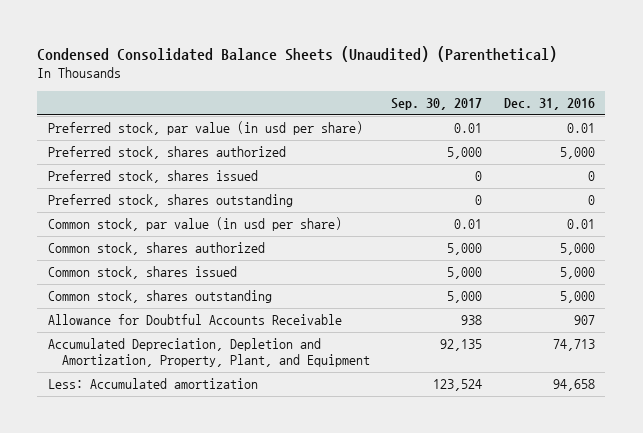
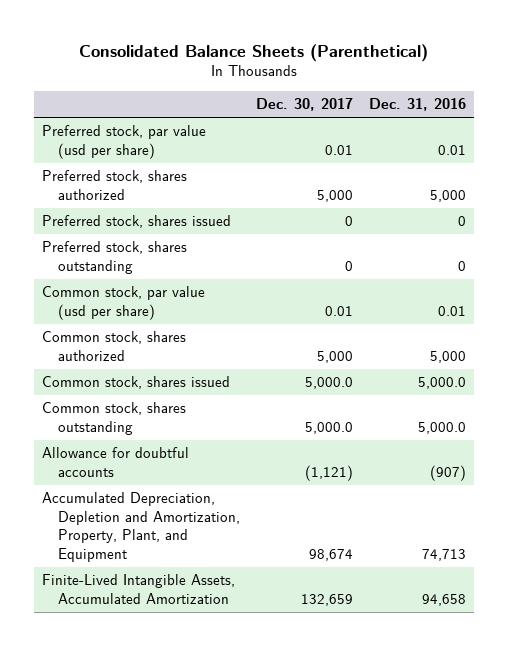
- Condensed Consolidated Balance Sheets (Unaudited) (Parenthetical)
+ Consolidated Balance Sheets (Parenthetical)
- | Sep. 30, 2017 | Dec. 31, 2016
+ | Dec. 30, 2017 | Dec. 31, 2016
- Preferred stock, par value (in usd per share) | 0.01 | 0.01
+ Preferred stock, par value (usd per share) | 0.01 | 0.01
- Common stock, par value (in usd per share) | 0.01 | 0.01
+ Common stock, par value (usd per share) | 0.01 | 0.01
- Common stock, shares issued | 5,000 | 5,000
- Common stock, shares outstanding | 5,000 | 5,000
- Allowance for Doubtful Accounts Receivable | 938 | 907
+ Common stock, shares issued | 5,000.0 | 5,000.0
+ Common stock, shares outstanding | 5,000.0 | 5,000.0
+ Allowance for doubtful accounts | (1,121) | (907)
- Less: Accumulated amortization | 123,524 | 94,658
+ Finite-Lived Intangible Assets, Accumulated Amortization | 132,659 | 94,658

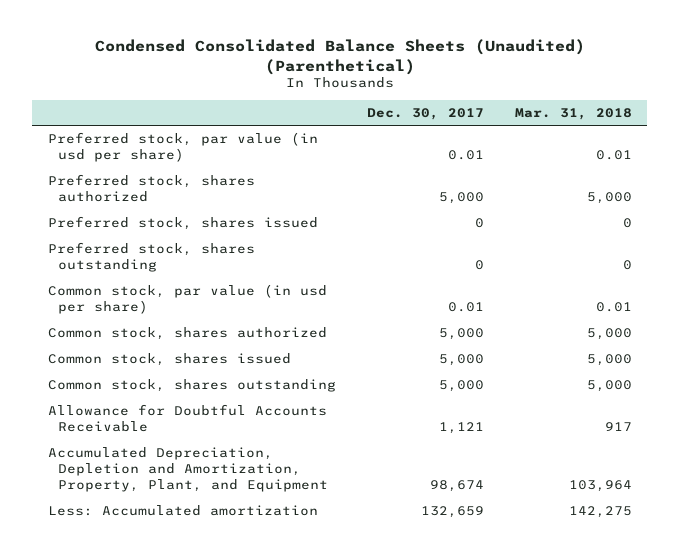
- Consolidated Balance Sheets (Parenthetical)
+ Condensed Consolidated Balance Sheets (Unaudited) (Parenthetical)
- | Dec. 30, 2017 | Dec. 31, 2016
+ | Dec. 30, 2017 | Mar. 31, 2018
- Preferred stock, par value (usd per share) | 0.01 | 0.01
+ Preferred stock, par value (in usd per share) | 0.01 | 0.01
- Common stock, par value (usd per share) | 0.01 | 0.01
+ Common stock, par value (in usd per share) | 0.01 | 0.01
- Common stock, shares issued | 5,000.0 | 5,000.0
- Common stock, shares outstanding | 5,000.0 | 5,000.0
- Allowance for doubtful accounts | (1,121) | (907)
+ Common stock, shares issued | 5,000 | 5,000
+ Common stock, shares outstanding | 5,000 | 5,000
+ Allowance for Doubtful Accounts Receivable | 1,121 | 917
- Finite-Lived Intangible Assets, Accumulated Amortization | 132,659 | 94,658
+ Less: Accumulated amortization | 132,659 | 142,275

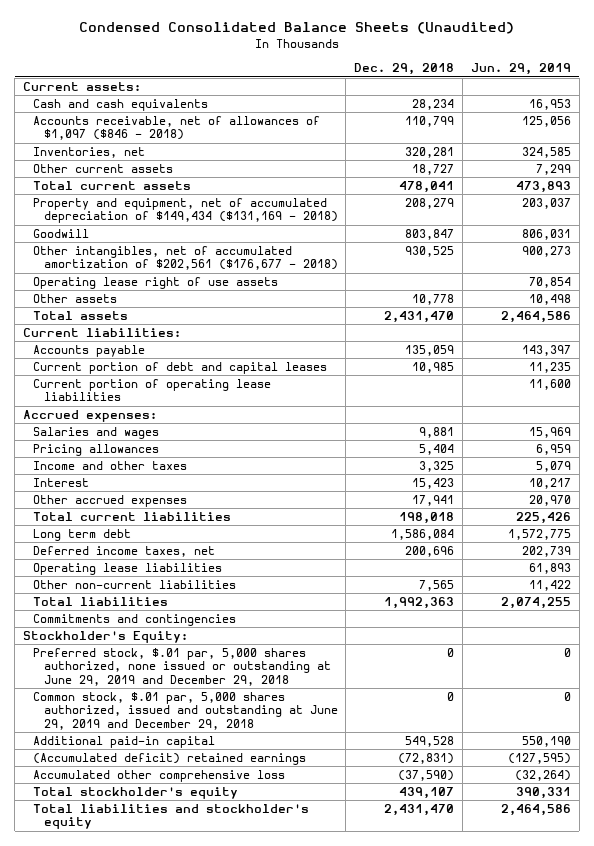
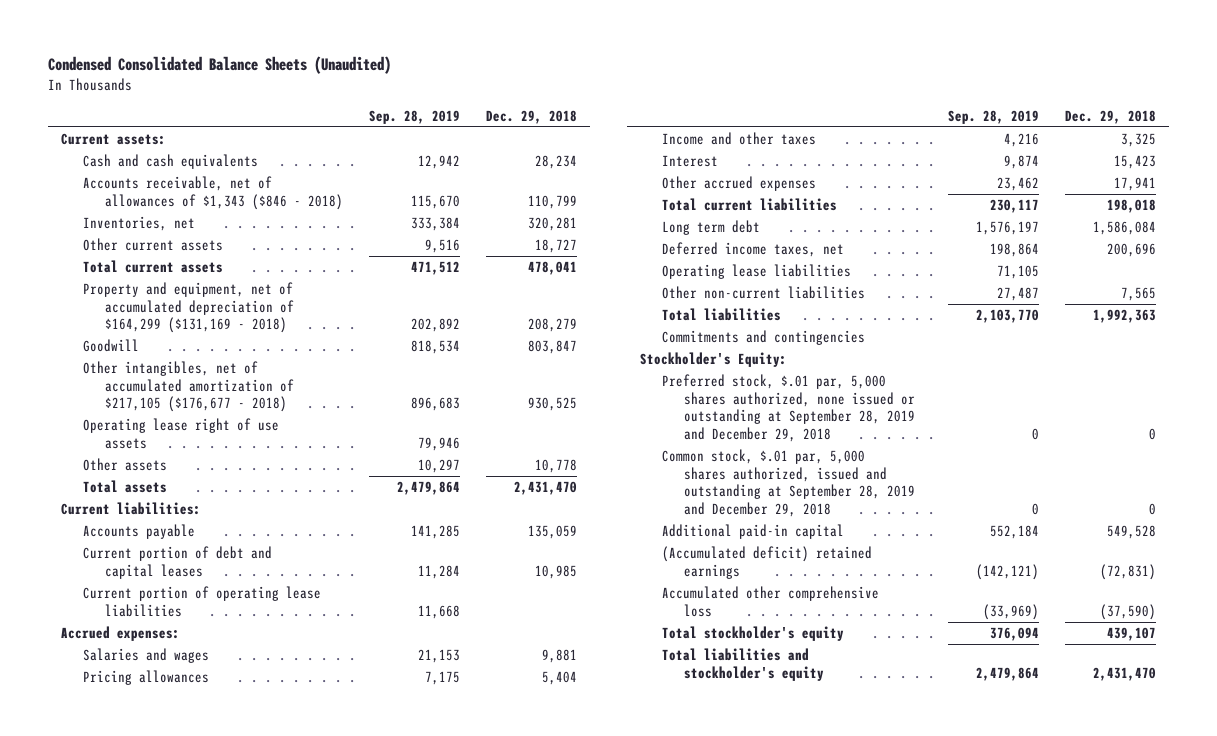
- | Dec. 29, 2018 | Jun. 29, 2019
+ | Sep. 28, 2019 | Dec. 29, 2018
- Accounts receivable, net of allowances of $1,097 ($846 - 2018) | 110,799 | 125,056
+ Accounts receivable, net of allowances of $1,343 ($846 - 2018) | 115,670 | 110,799
- Property and equipment, net of accumulated depreciation of $149,434 ($131,169 - 2018) | 208,279 | 203,037
+ Property and equipment, net of accumulated depreciation of $164,299 ($131,169 - 2018) | 202,892 | 208,279
- Other intangibles, net of accumulated amortization of $202,561 ($176,677 - 2018) | 930,525 | 900,273
+ Other intangibles, net of accumulated amortization of $217,105 ($176,677 - 2018) | 896,683 | 930,525
- Preferred stock, $.01 par, 5,000 shares authorized, none issued or outstanding at June 29, 2019 and December 29, 2018 | 0 | 0
- Common stock, $.01 par, 5,000 shares authorized, issued and outstanding at June 29, 2019 and December 29, 2018 | 0 | 0
+ Preferred stock, $.01 par, 5,000 shares authorized, none issued or outstanding at September 28, 2019 and December 29, 2018 | 0 | 0
+ Common stock, $.01 par, 5,000 shares authorized, issued and outstanding at September 28, 2019 and December 29, 2018 | 0 | 0

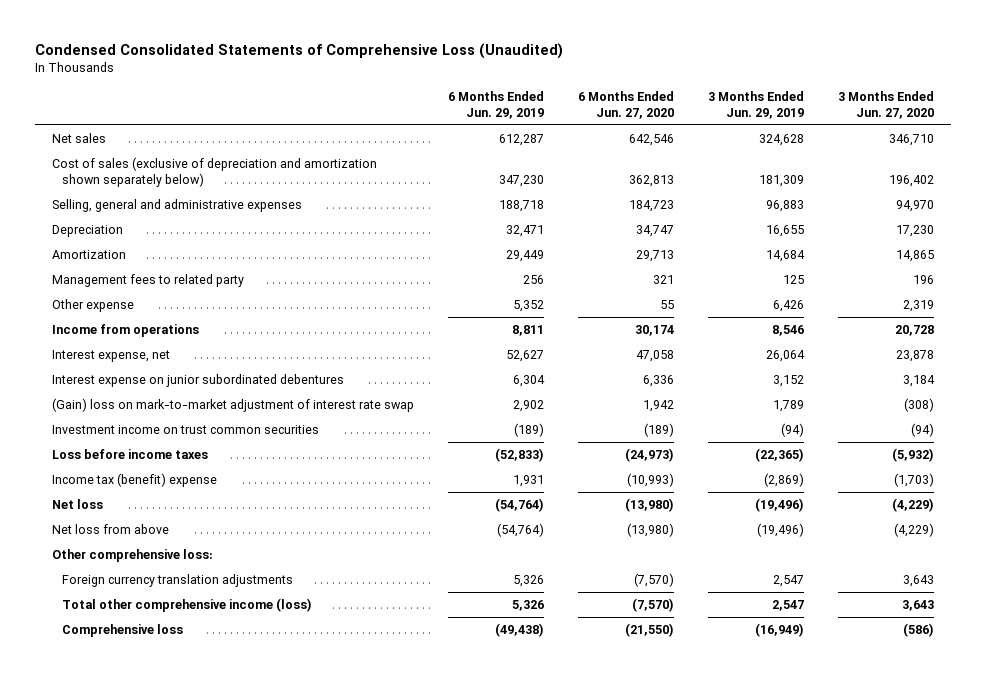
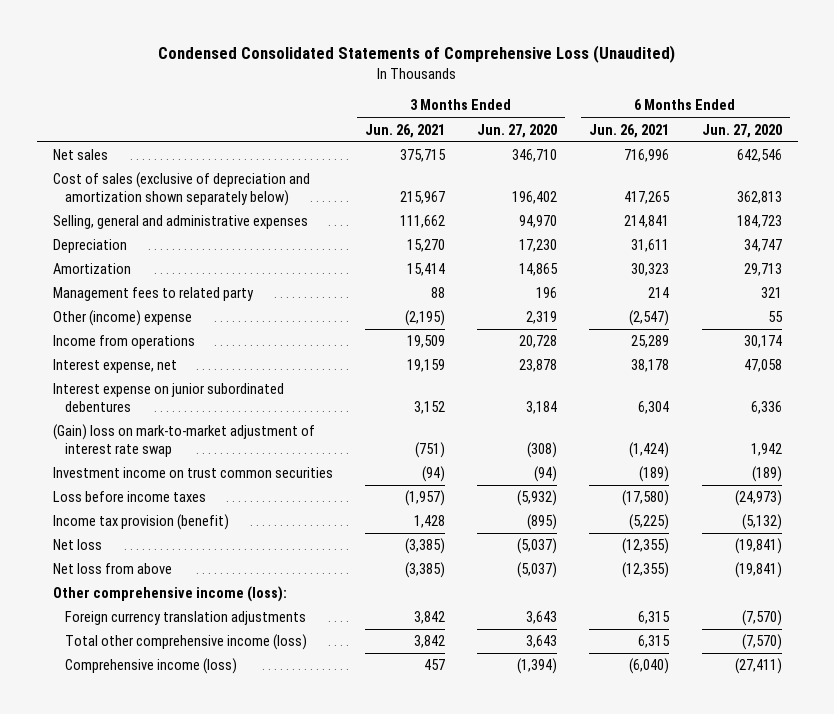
- | 6 Months Ended Jun. 29, 2019 | 6 Months Ended Jun. 27, 2020 | 3 Months Ended Jun. 29, 2019 | 3 Months Ended Jun. 27, 2020
+ | 3 Months Ended Jun. 26, 2021 | 3 Months Ended Jun. 27, 2020 | 6 Months Ended Jun. 26, 2021 | 6 Months Ended Jun. 27, 2020
- Other expense | 5,352 | 55 | 6,426 | 2,319
+ Other (income) expense | (2,195) | 2,319 | (2,547) | 55
- Income tax (benefit) expense | 1,931 | (10,993) | (2,869) | (1,703)
- Net loss | (54,764) | (13,980) | (19,496) | (4,229)
- Net loss from above | (54,764) | (13,980) | (19,496) | (4,229)
- Other comprehensive loss:
+ Income tax provision (benefit) | 1,428 | (895) | (5,225) | (5,132)
+ Net loss | (3,385) | (5,037) | (12,355) | (19,841)
+ Net loss from above | (3,385) | (5,037) | (12,355) | (19,841)
+ Other comprehensive income (loss):
- Comprehensive loss | (49,438) | (21,550) | (16,949) | (586)
+ Comprehensive income (loss) | 457 | (1,394) | (6,040) | (27,411)

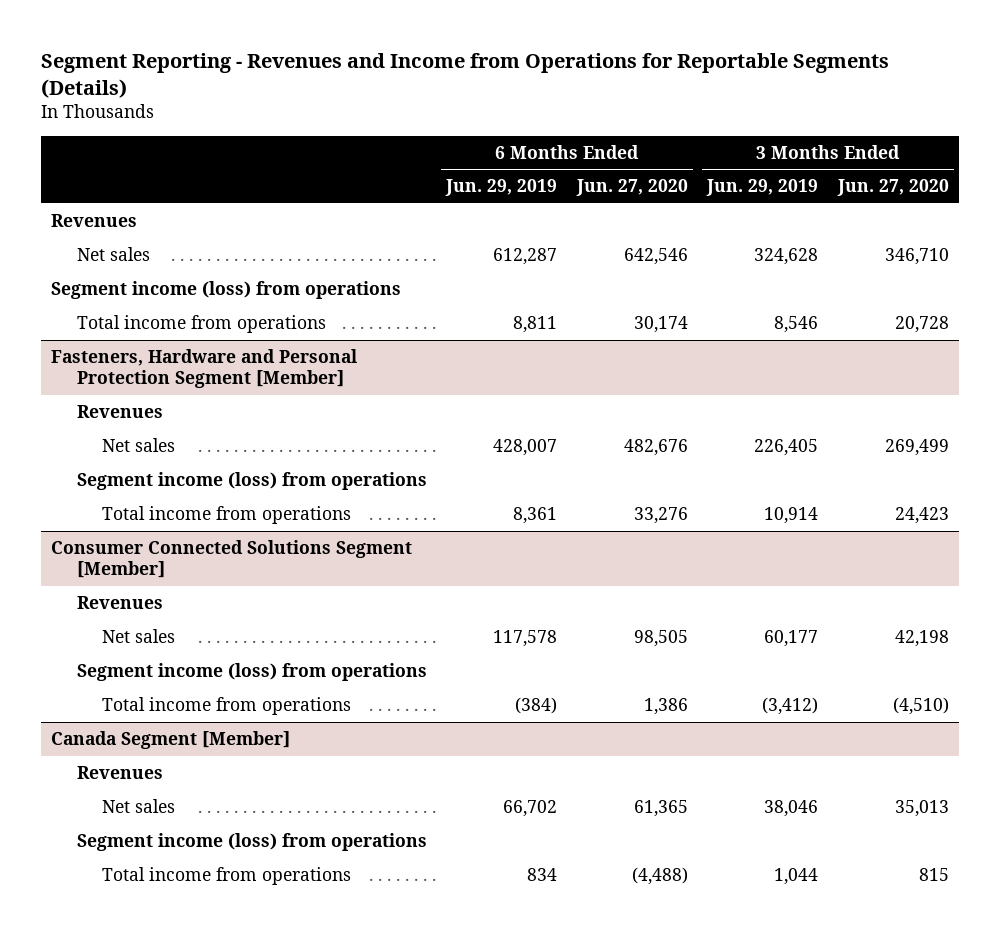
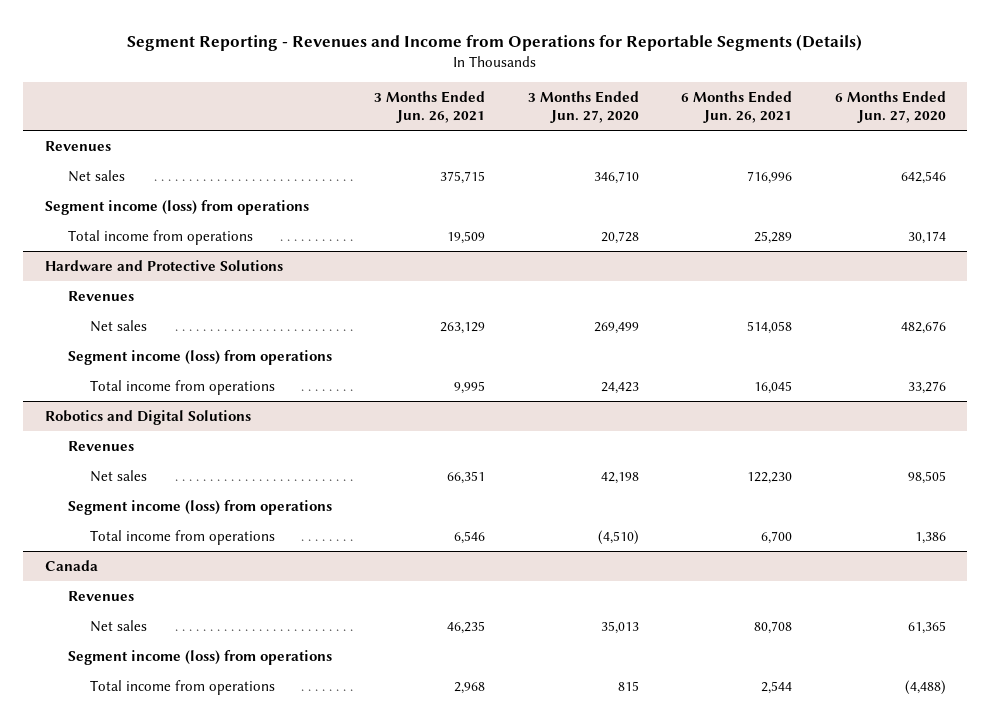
- | 6 Months Ended Jun. 29, 2019 | 6 Months Ended Jun. 27, 2020 | 3 Months Ended Jun. 29, 2019 | 3 Months Ended Jun. 27, 2020
+ | 3 Months Ended Jun. 26, 2021 | 3 Months Ended Jun. 27, 2020 | 6 Months Ended Jun. 26, 2021 | 6 Months Ended Jun. 27, 2020
- Fasteners, Hardware and Personal Protection Segment [Member]
+ Hardware and Protective Solutions
- Consumer Connected Solutions Segment [Member]
+ Robotics and Digital Solutions
- Canada Segment [Member]
+ Canada

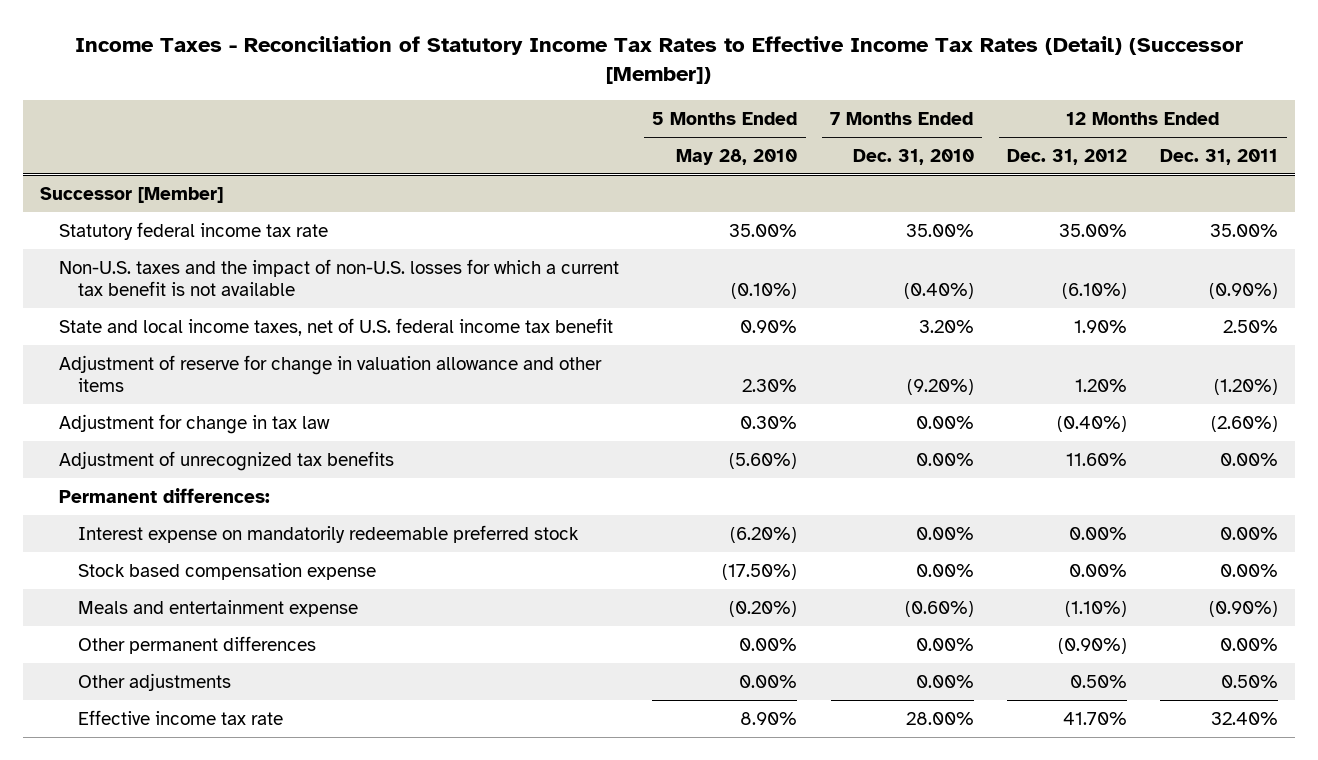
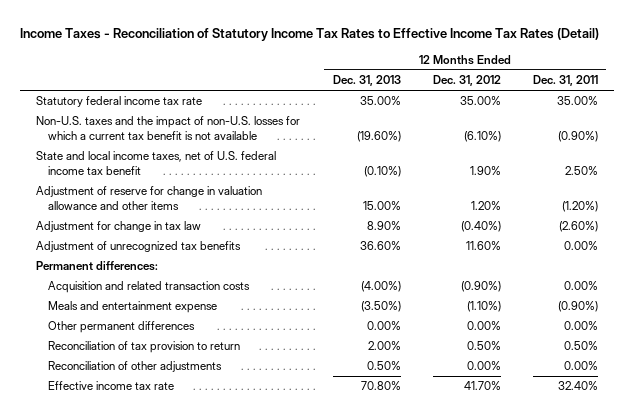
- Income Taxes - Reconciliation of Statutory Income Tax Rates to Effective Income Tax Rates (Detail) (Successor [Member])
+ Income Taxes - Reconciliation of Statutory Income Tax Rates to Effective Income Tax Rates (Detail)
- | 5 Months Ended May 28, 2010 | 7 Months Ended Dec. 31, 2010 | 12 Months Ended Dec. 31, 2012 | 12 Months Ended Dec. 31, 2011
+ | 12 Months Ended Dec. 31, 2013 | 12 Months Ended Dec. 31, 2012 | 12 Months Ended Dec. 31, 2011
- Successor [Member]
- Interest expense on mandatorily redeemable preferred stock | (6.20%) | 0.00% | 0.00% | 0.00%
- Stock based compensation expense | (17.50%) | 0.00% | 0.00% | 0.00%
+ Acquisition and related transaction costs | (4.00%) | (0.90%) | 0.00%
- Other permanent differences | 0.00% | 0.00% | (0.90%) | 0.00%
- Other adjustments | 0.00% | 0.00% | 0.50% | 0.50%
+ Other permanent differences | 0.00% | 0.00% | 0.00%
+ Reconciliation of tax provision to return | 2.00% | 0.50% | 0.50%
+ Reconciliation of other adjustments | 0.50% | 0.00% | 0.00%

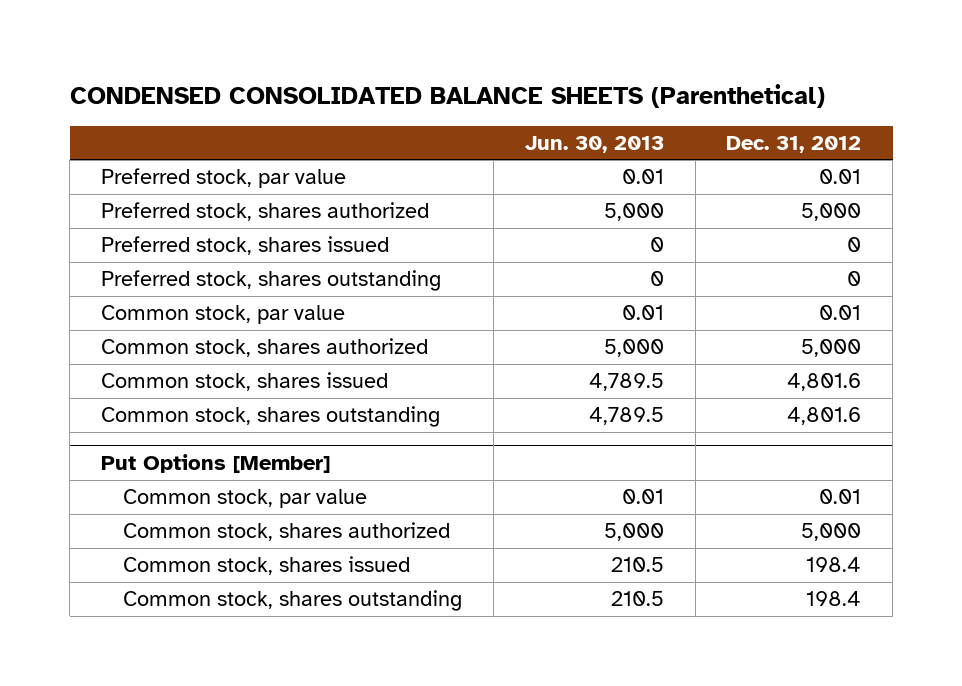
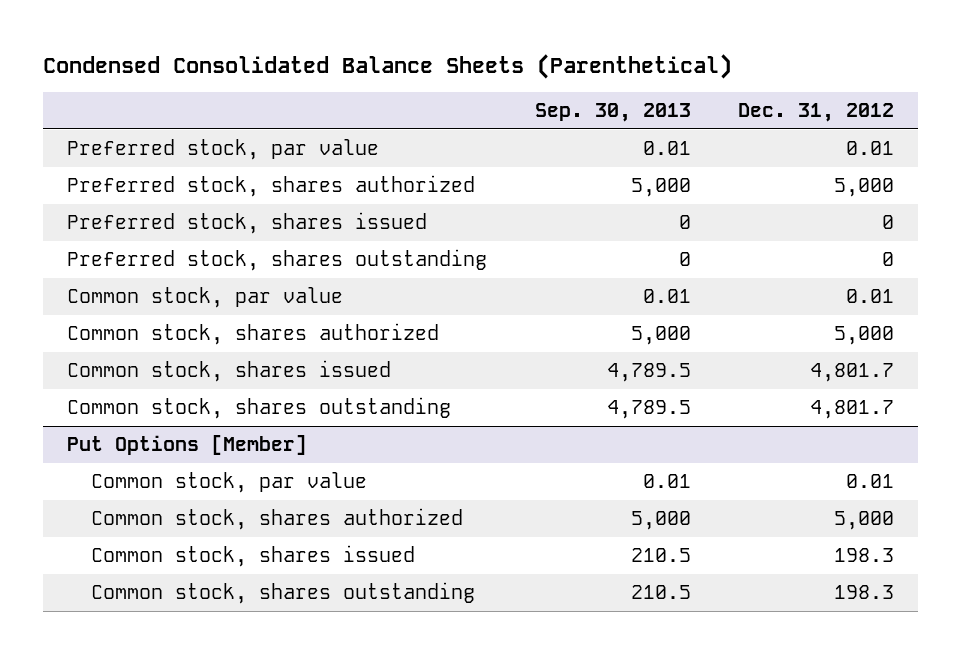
- CONDENSED CONSOLIDATED BALANCE SHEETS (Parenthetical)
+ Condensed Consolidated Balance Sheets (Parenthetical)
- | Jun. 30, 2013 | Dec. 31, 2012
+ | Sep. 30, 2013 | Dec. 31, 2012
- Common stock, shares issued | 4,789.5 | 4,801.6
- Common stock, shares outstanding | 4,789.5 | 4,801.6
+ Common stock, shares issued | 4,789.5 | 4,801.7
+ Common stock, shares outstanding | 4,789.5 | 4,801.7
@ Put Options [Member]
- Common stock, shares issued | 210.5 | 198.4
- Common stock, shares outstanding | 210.5 | 198.4
+ Common stock, shares issued | 210.5 | 198.3
+ Common stock, shares outstanding | 210.5 | 198.3

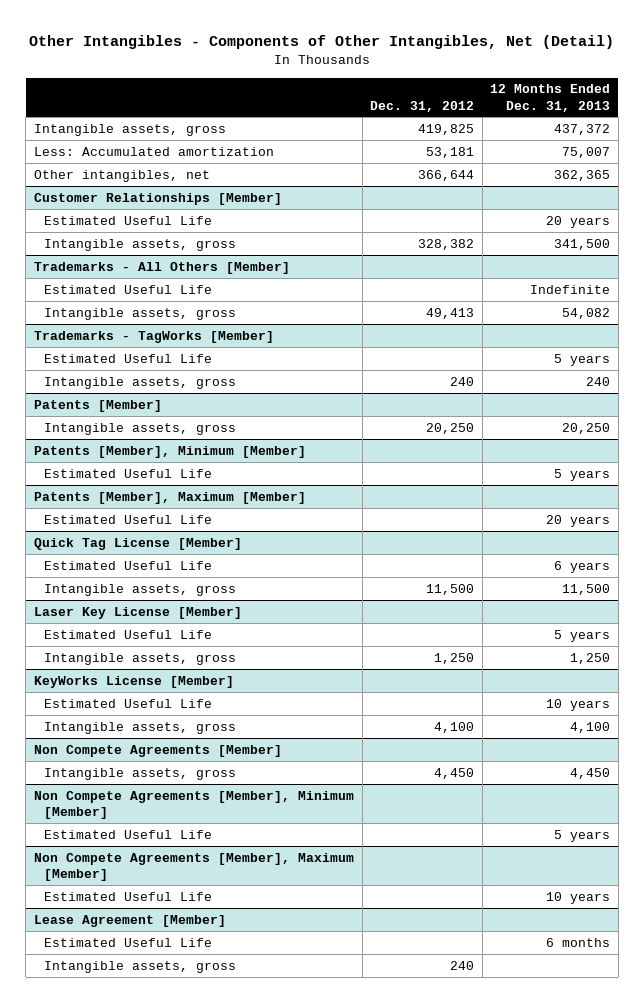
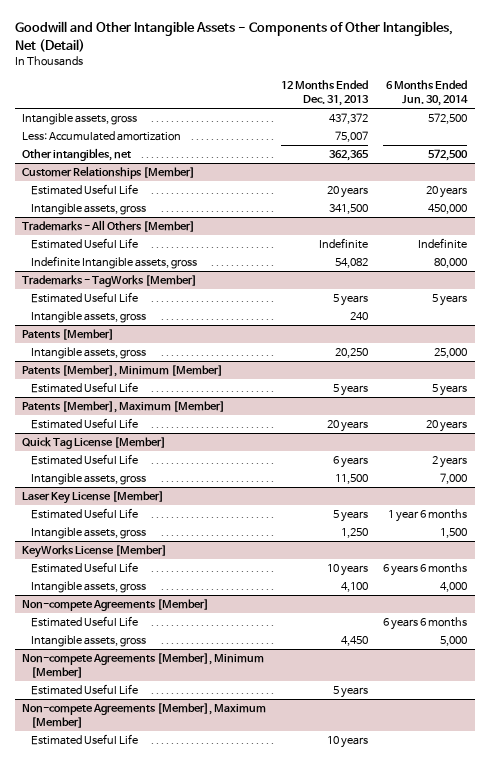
- Other Intangibles - Components of Other Intangibles, Net (Detail)
+ Goodwill and Other Intangible Assets - Components of Other Intangibles, Net (Detail)
- | Dec. 31, 2012 | 12 Months Ended Dec. 31, 2013
+ | 12 Months Ended Dec. 31, 2013 | 6 Months Ended Jun. 30, 2014
@ Trademarks - All Others [Member]
- Intangible assets, gross | 49,413 | 54,082
+ Indefinite Intangible assets, gross | 54,082 | 80,000
- Non Compete Agreements [Member]
+ Non-compete Agreements [Member]
+ Estimated Useful Life | | 6 years 6 months
- Non Compete Agreements [Member], Minimum [Member]
+ Non-compete Agreements [Member], Minimum [Member]
- Non Compete Agreements [Member], Maximum [Member]
+ Non-compete Agreements [Member], Maximum [Member]
- Lease Agreement [Member]
- Estimated Useful Life | | 6 months
- Intangible assets, gross | 240 |

